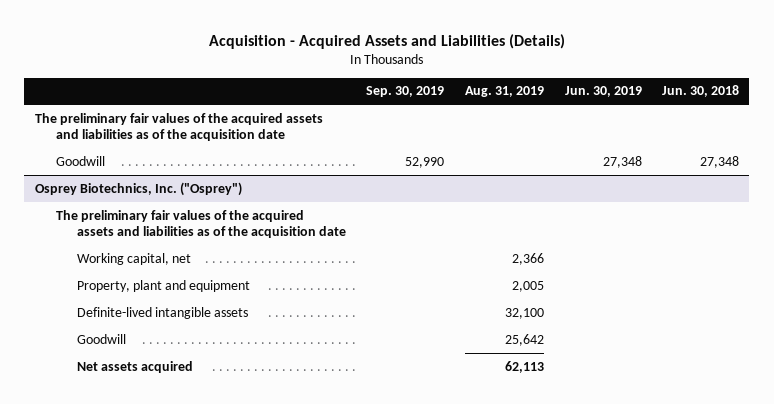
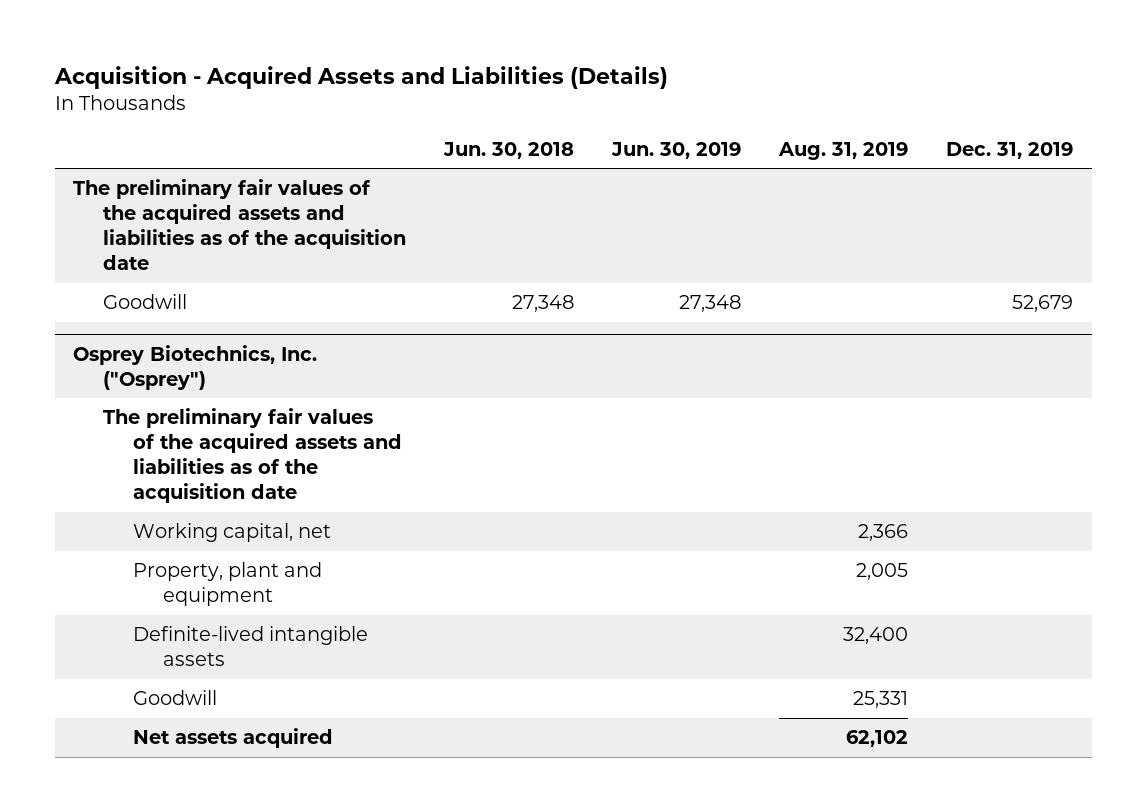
- | Sep. 30, 2019 | Aug. 31, 2019 | Jun. 30, 2019 | Jun. 30, 2018
+ | Jun. 30, 2018 | Jun. 30, 2019 | Aug. 31, 2019 | Dec. 31, 2019
@ Osprey Biotechnics, Inc. ("Osprey")
- Definite-lived intangible assets | | 32,100 | |
- Goodwill | | 25,642 | |
- Net assets acquired | | 62,113 | |
+ Definite-lived intangible assets | | | 32,400 |
+ Goodwill | | | 25,331 |
+ Net assets acquired | | | 62,102 |

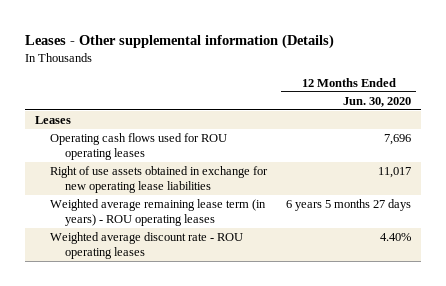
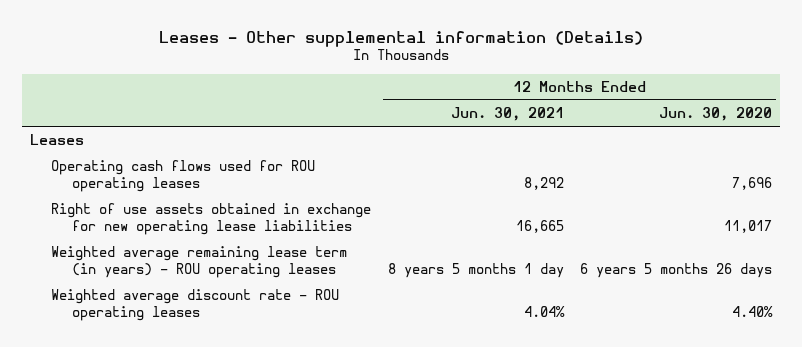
- | 12 Months Ended Jun. 30, 2020
+ | 12 Months Ended Jun. 30, 2021 | 12 Months Ended Jun. 30, 2020
- Weighted average remaining lease term (in years) - ROU operating leases | 6 years 5 months 27 days
+ Weighted average remaining lease term (in years) - ROU operating leases | 8 years 5 months 1 day | 6 years 5 months 26 days

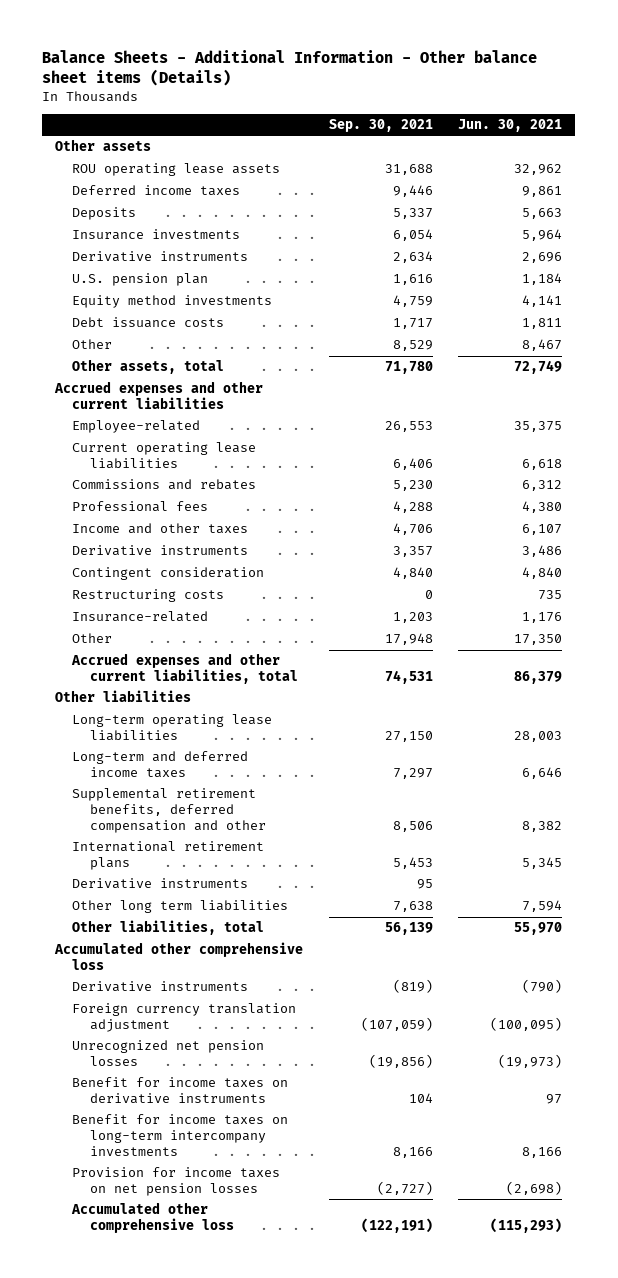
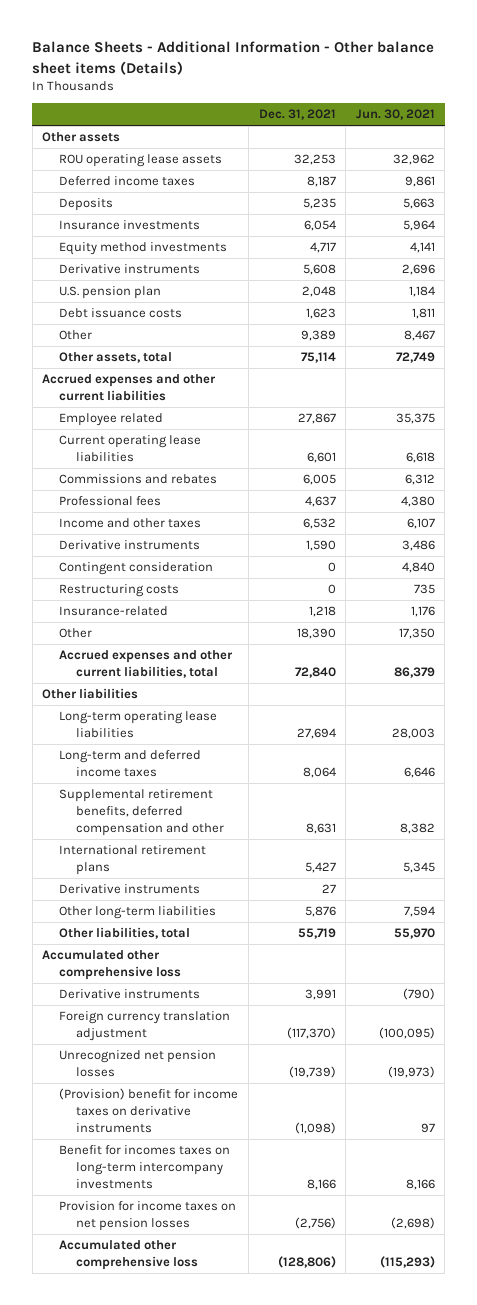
- | Sep. 30, 2021 | Jun. 30, 2021
+ | Dec. 31, 2021 | Jun. 30, 2021
moved up: Equity method investments | 4,717 | 4,141
- Employee-related | 26,553 | 35,375
+ Employee related | 27,867 | 35,375
- Other long term liabilities | 7,638 | 7,594
+ Other long-term liabilities | 5,876 | 7,594
- Benefit for income taxes on derivative instruments | 104 | 97
- Benefit for income taxes on long-term intercompany investments | 8,166 | 8,166
+ (Provision) benefit for income taxes on derivative instruments | (1,098) | 97
+ Benefit for incomes taxes on long-term intercompany investments | 8,166 | 8,166

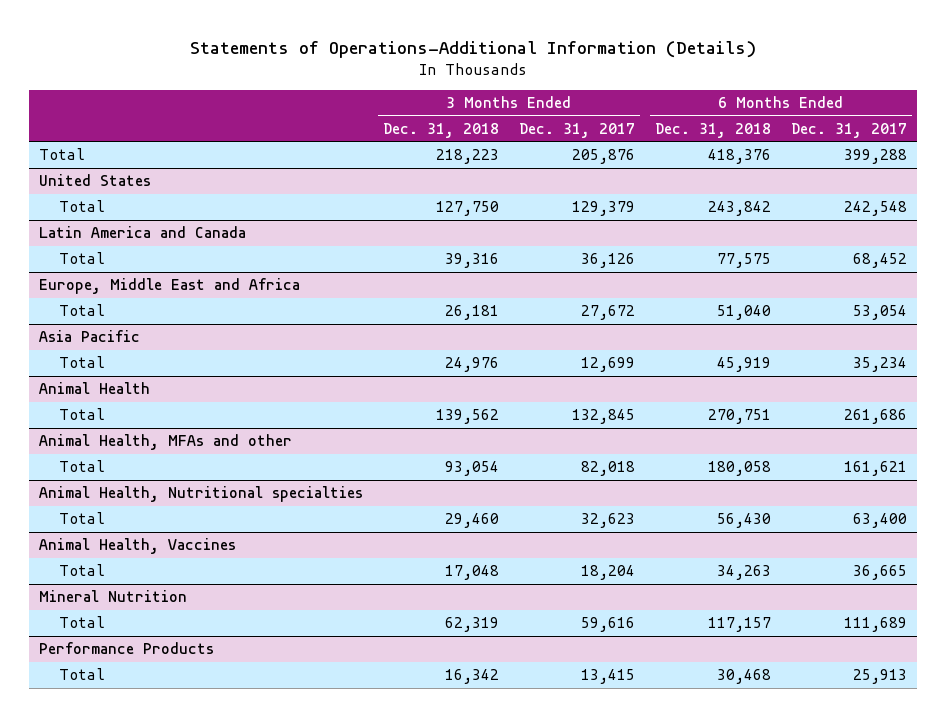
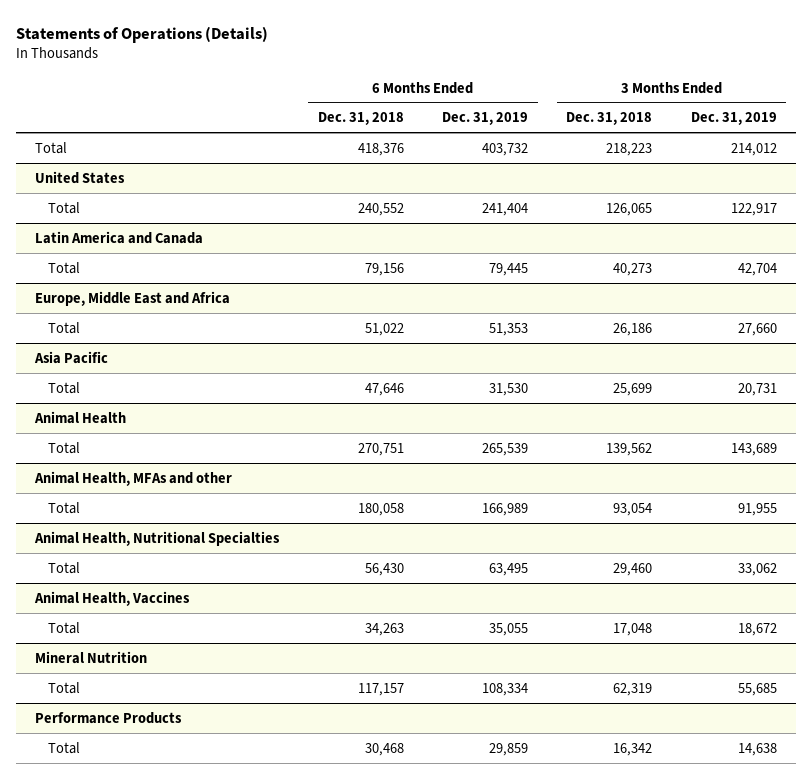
- Statements of Operations-Additional Information (Details)
+ Statements of Operations (Details)
- | 3 Months Ended Dec. 31, 2018 | 3 Months Ended Dec. 31, 2017 | 6 Months Ended Dec. 31, 2018 | 6 Months Ended Dec. 31, 2017
+ | 6 Months Ended Dec. 31, 2018 | 6 Months Ended Dec. 31, 2019 | 3 Months Ended Dec. 31, 2018 | 3 Months Ended Dec. 31, 2019
@ United States
- Total | 127,750 | 129,379 | 243,842 | 242,548
+ Total | 240,552 | 241,404 | 126,065 | 122,917
@ Latin America and Canada
- Total | 39,316 | 36,126 | 77,575 | 68,452
+ Total | 79,156 | 79,445 | 40,273 | 42,704
@ Europe, Middle East and Africa
- Total | 26,181 | 27,672 | 51,040 | 53,054
+ Total | 51,022 | 51,353 | 26,186 | 27,660
@ Asia Pacific
- Total | 24,976 | 12,699 | 45,919 | 35,234
+ Total | 47,646 | 31,530 | 25,699 | 20,731
- Animal Health, Nutritional specialties
+ Animal Health, Nutritional Specialties

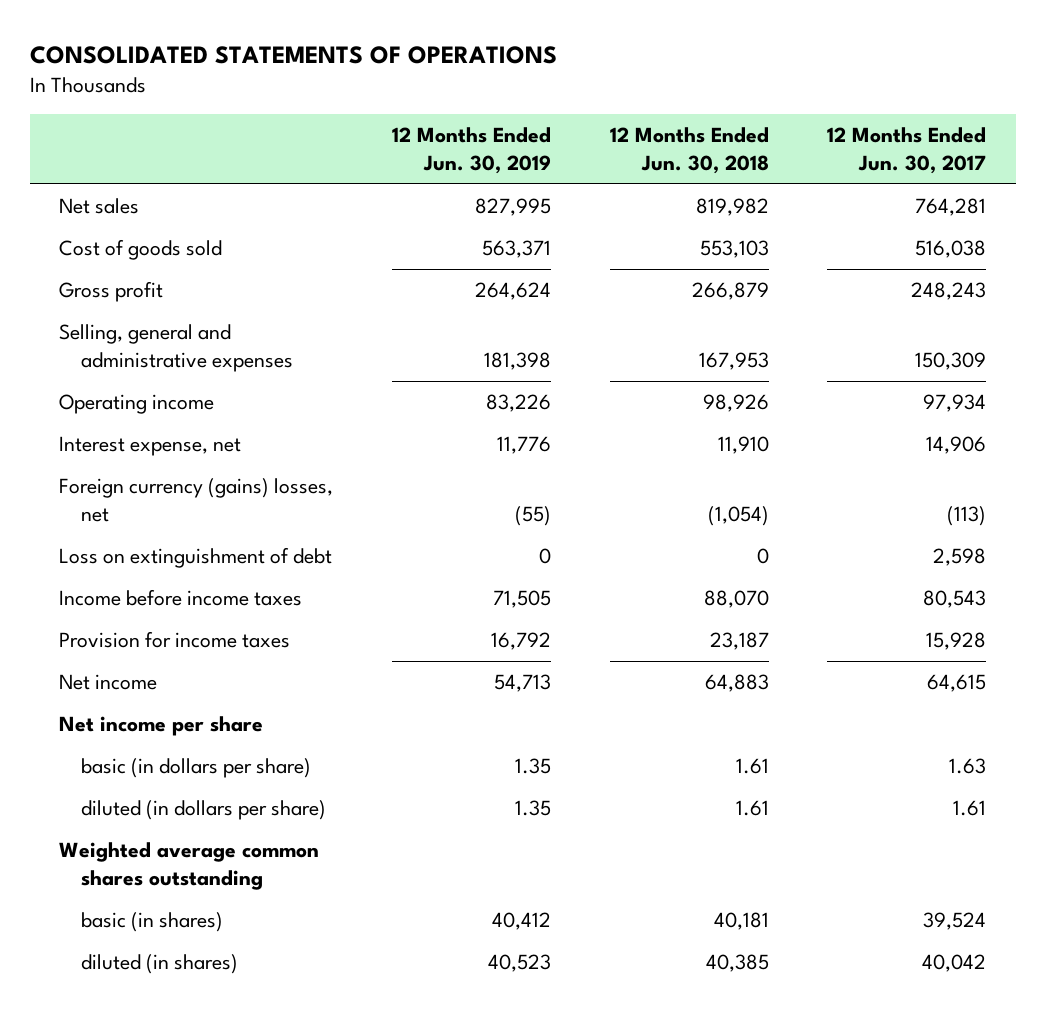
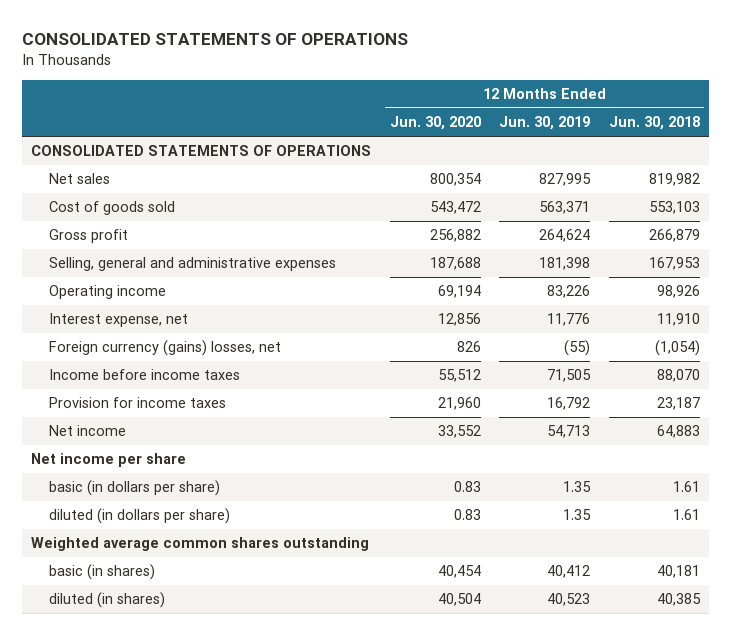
- | 12 Months Ended Jun. 30, 2019 | 12 Months Ended Jun. 30, 2018 | 12 Months Ended Jun. 30, 2017
+ | 12 Months Ended Jun. 30, 2020 | 12 Months Ended Jun. 30, 2019 | 12 Months Ended Jun. 30, 2018
+ CONSOLIDATED STATEMENTS OF OPERATIONS
- Loss on extinguishment of debt | 0 | 0 | 2,598

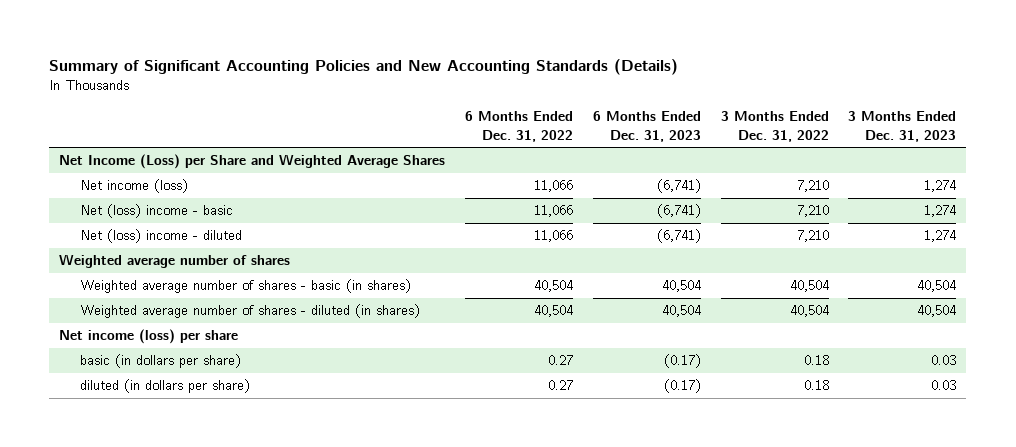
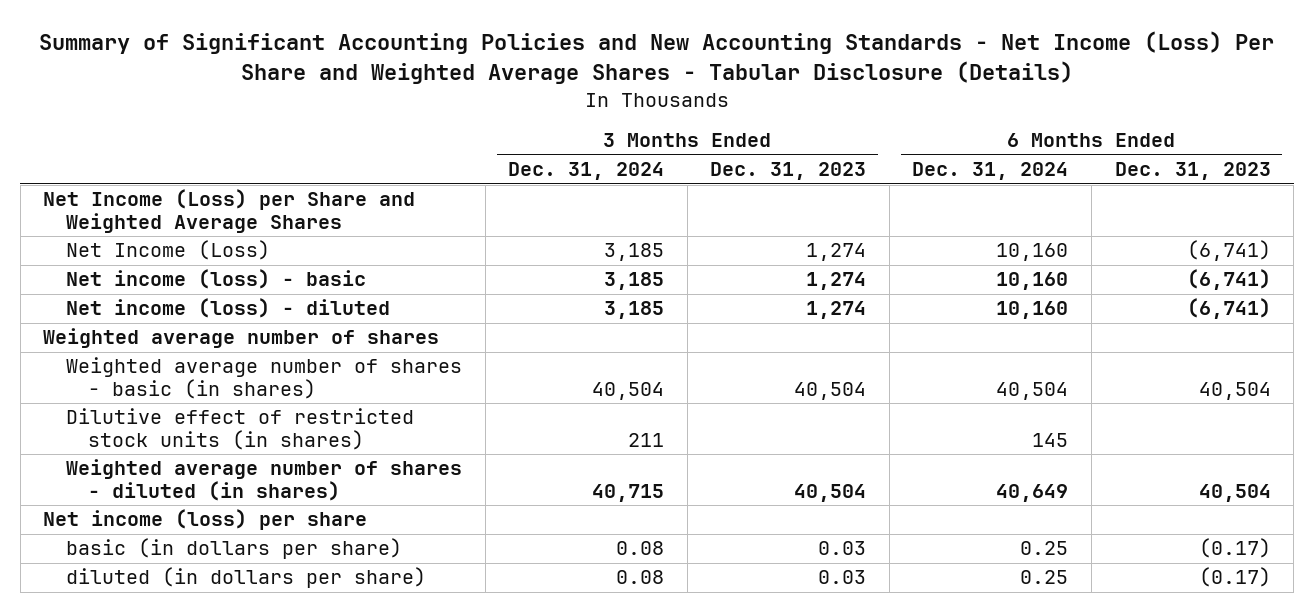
- Summary of Significant Accounting Policies and New Accounting Standards (Details)
+ Summary of Significant Accounting Policies and New Accounting Standards - Net Income (Loss) Per Share and Weighted Average Shares - Tabular Disclosure (Details)
- | 6 Months Ended Dec. 31, 2022 | 6 Months Ended Dec. 31, 2023 | 3 Months Ended Dec. 31, 2022 | 3 Months Ended Dec. 31, 2023
+ | 3 Months Ended Dec. 31, 2024 | 3 Months Ended Dec. 31, 2023 | 6 Months Ended Dec. 31, 2024 | 6 Months Ended Dec. 31, 2023
- Net income (loss) | 11,066 | (6,741) | 7,210 | 1,274
- Net (loss) income - basic | 11,066 | (6,741) | 7,210 | 1,274
- Net (loss) income - diluted | 11,066 | (6,741) | 7,210 | 1,274
+ Net Income (Loss) | 3,185 | 1,274 | 10,160 | (6,741)
+ Net income (loss) - basic | 3,185 | 1,274 | 10,160 | (6,741)
+ Net income (loss) - diluted | 3,185 | 1,274 | 10,160 | (6,741)
+ Dilutive effect of restricted stock units (in shares) | 211 | | 145 |

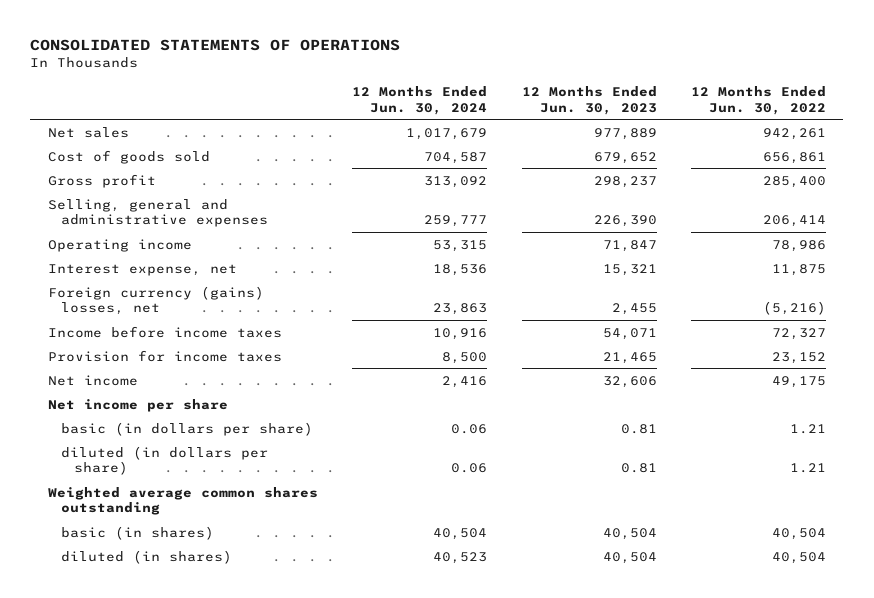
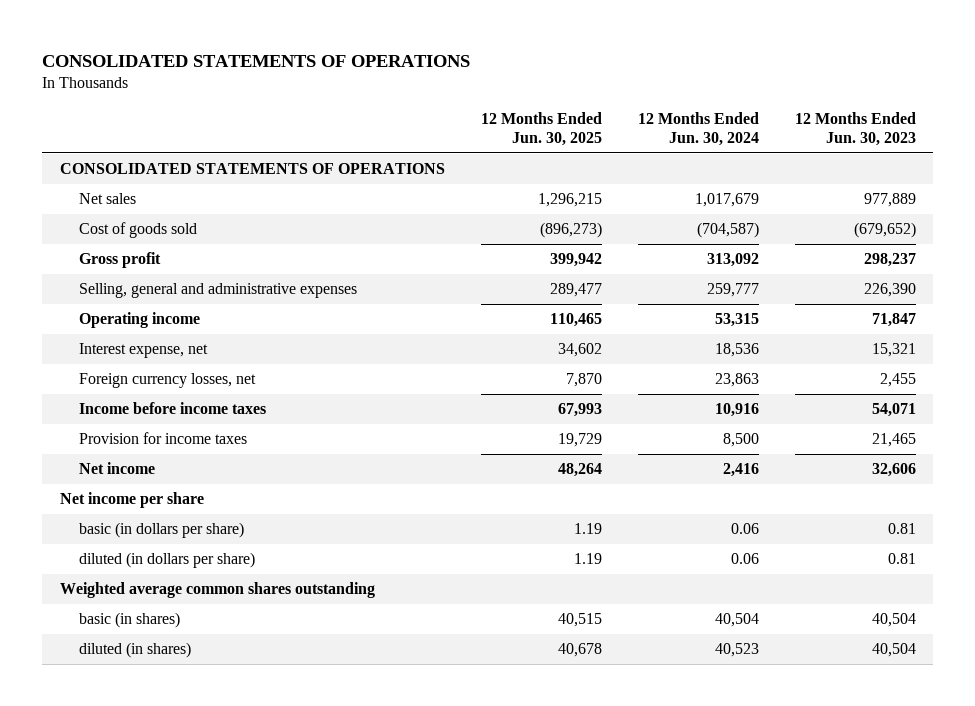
- | 12 Months Ended Jun. 30, 2024 | 12 Months Ended Jun. 30, 2023 | 12 Months Ended Jun. 30, 2022
+ | 12 Months Ended Jun. 30, 2025 | 12 Months Ended Jun. 30, 2024 | 12 Months Ended Jun. 30, 2023
+ CONSOLIDATED STATEMENTS OF OPERATIONS
- Cost of goods sold | 704,587 | 679,652 | 656,861
+ Cost of goods sold | (896,273) | (704,587) | (679,652)
- Foreign currency (gains) losses, net | 23,863 | 2,455 | (5,216)
+ Foreign currency losses, net | 7,870 | 23,863 | 2,455

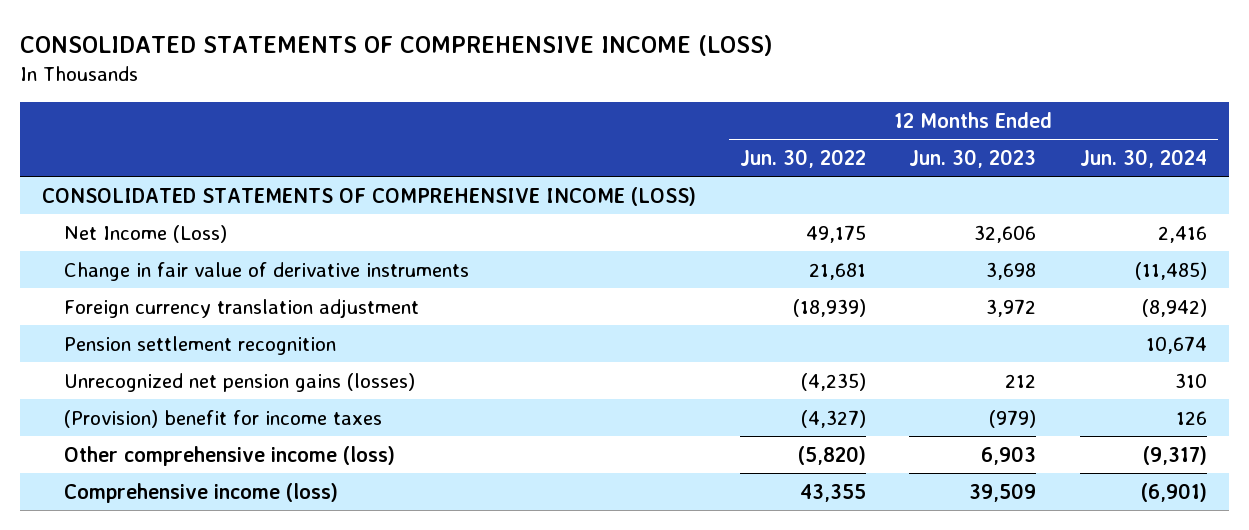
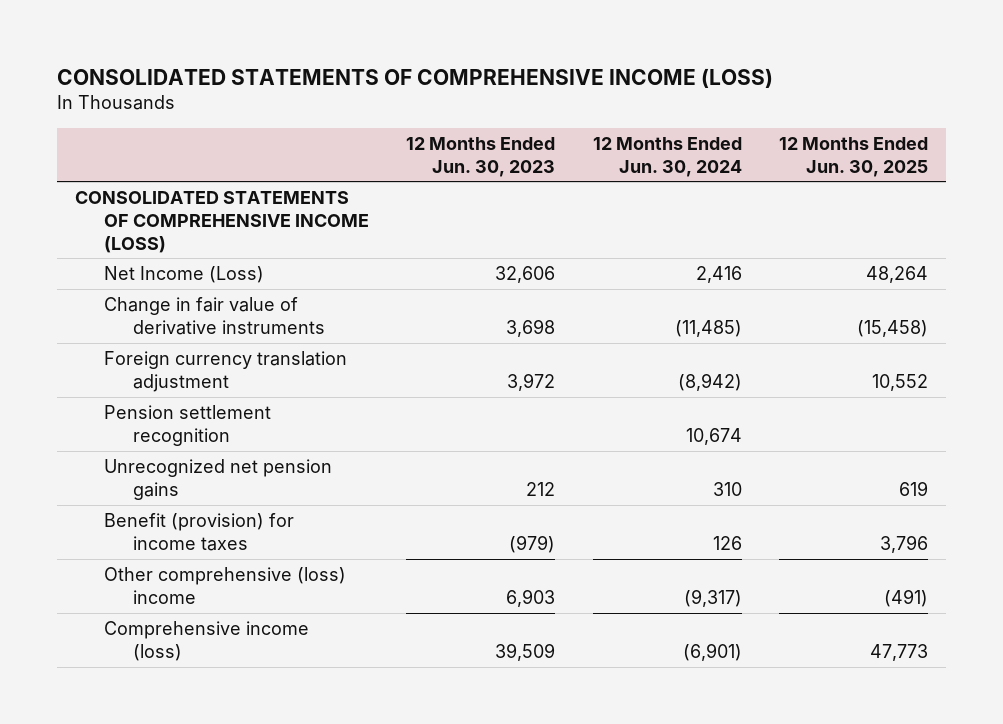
- | 12 Months Ended Jun. 30, 2022 | 12 Months Ended Jun. 30, 2023 | 12 Months Ended Jun. 30, 2024
+ | 12 Months Ended Jun. 30, 2023 | 12 Months Ended Jun. 30, 2024 | 12 Months Ended Jun. 30, 2025
- Unrecognized net pension gains (losses) | (4,235) | 212 | 310
- (Provision) benefit for income taxes | (4,327) | (979) | 126
- Other comprehensive income (loss) | (5,820) | 6,903 | (9,317)
+ Unrecognized net pension gains | 212 | 310 | 619
+ Benefit (provision) for income taxes | (979) | 126 | 3,796
+ Other comprehensive (loss) income | 6,903 | (9,317) | (491)

